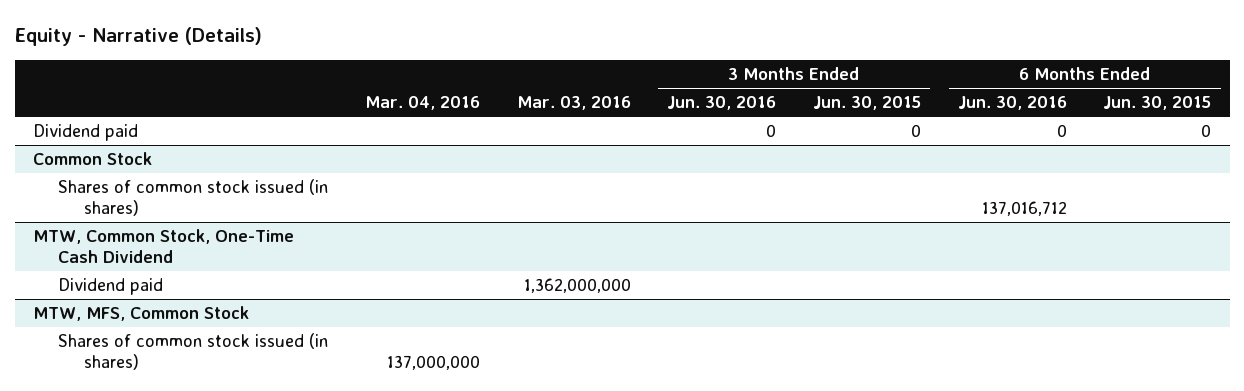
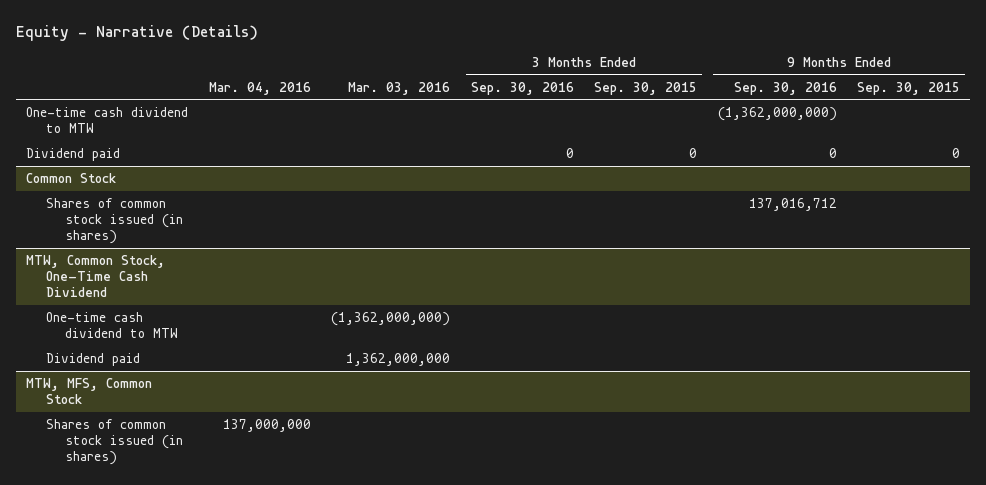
- | Mar. 04, 2016 | Mar. 03, 2016 | 3 Months Ended Jun. 30, 2016 | 3 Months Ended Jun. 30, 2015 | 6 Months Ended Jun. 30, 2016 | 6 Months Ended Jun. 30, 2015
+ | Mar. 04, 2016 | Mar. 03, 2016 | 3 Months Ended Sep. 30, 2016 | 3 Months Ended Sep. 30, 2015 | 9 Months Ended Sep. 30, 2016 | 9 Months Ended Sep. 30, 2015
+ One-time cash dividend to MTW | | | | | (1,362,000,000) |
@ MTW, Common Stock, One-Time Cash Dividend
+ One-time cash dividend to MTW | | (1,362,000,000) | | | |

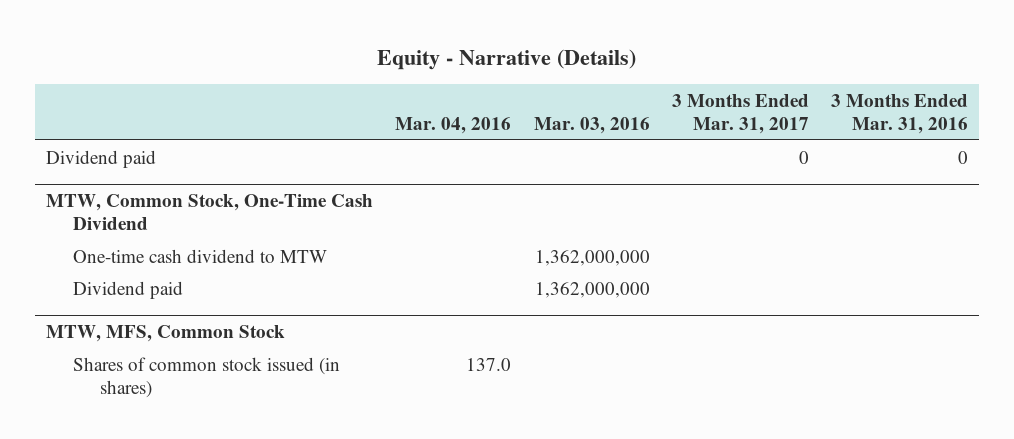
- | Mar. 04, 2016 | Mar. 03, 2016 | 3 Months Ended Sep. 30, 2016 | 3 Months Ended Sep. 30, 2015 | 9 Months Ended Sep. 30, 2016 | 9 Months Ended Sep. 30, 2015
+ | Mar. 04, 2016 | Mar. 03, 2016 | 3 Months Ended Mar. 31, 2017 | 3 Months Ended Mar. 31, 2016
- One-time cash dividend to MTW | | | | | (1,362,000,000) |
- Common Stock
- Shares of common stock issued (in shares) | | | | | 137,016,712 |
@ MTW, Common Stock, One-Time Cash Dividend
- One-time cash dividend to MTW | | (1,362,000,000) | | | |
+ One-time cash dividend to MTW | | 1,362,000,000 | |
@ MTW, MFS, Common Stock
- Shares of common stock issued (in shares) | 137,000,000 | | | | |
+ Shares of common stock issued (in shares) | 137.0 | | |

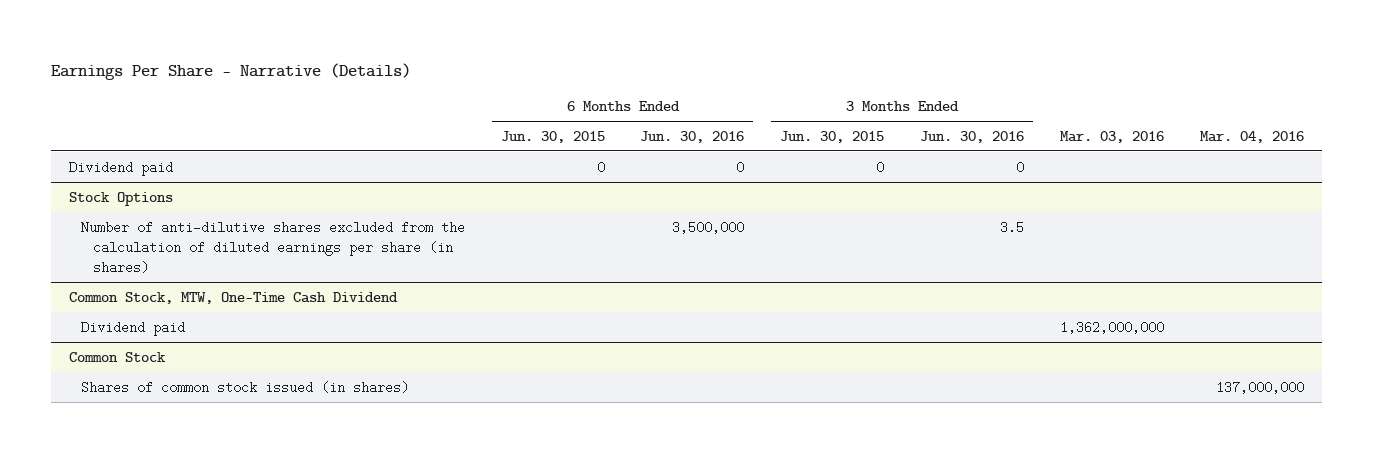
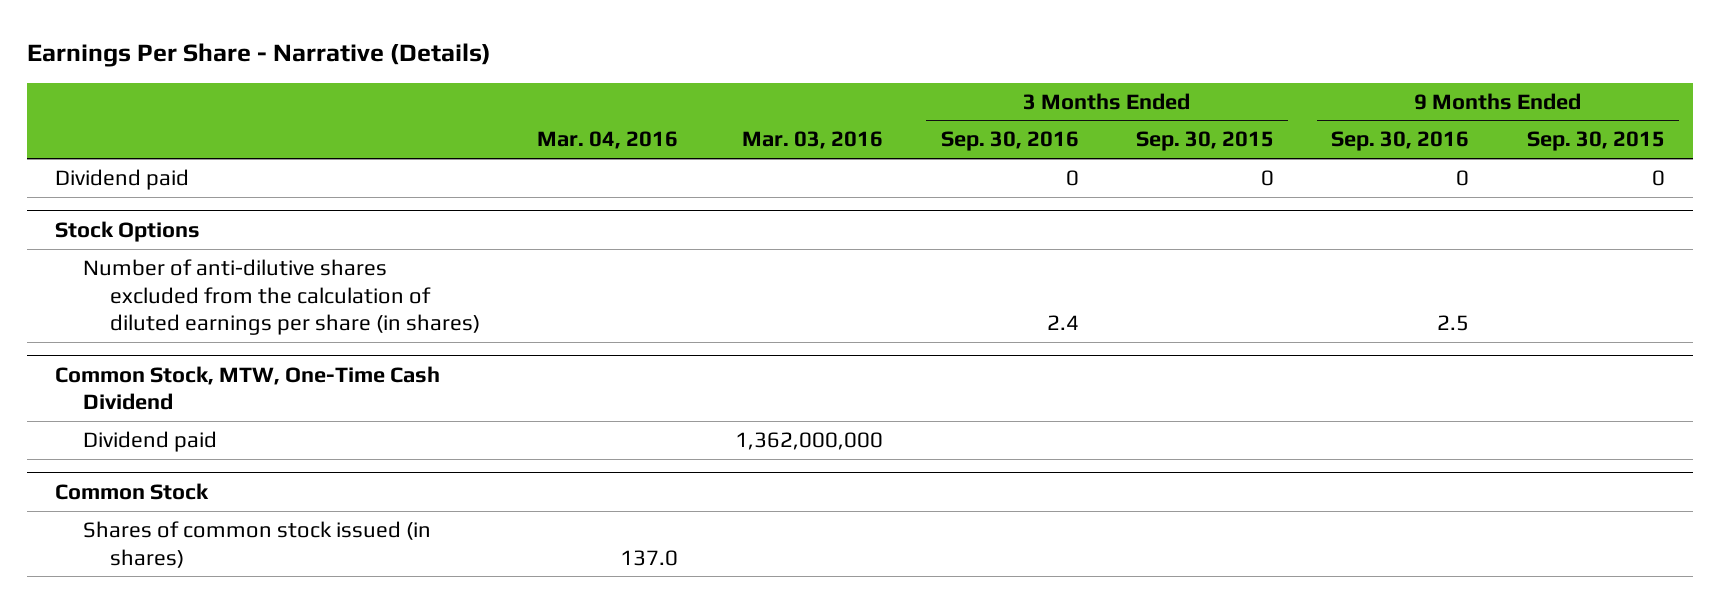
- | 6 Months Ended Jun. 30, 2015 | 6 Months Ended Jun. 30, 2016 | 3 Months Ended Jun. 30, 2015 | 3 Months Ended Jun. 30, 2016 | Mar. 03, 2016 | Mar. 04, 2016
+ | Mar. 04, 2016 | Mar. 03, 2016 | 3 Months Ended Sep. 30, 2016 | 3 Months Ended Sep. 30, 2015 | 9 Months Ended Sep. 30, 2016 | 9 Months Ended Sep. 30, 2015
@ Common Stock
- Shares of common stock issued (in shares) | | | | | | 137,000,000
+ Shares of common stock issued (in shares) | 137.0 | | | | |

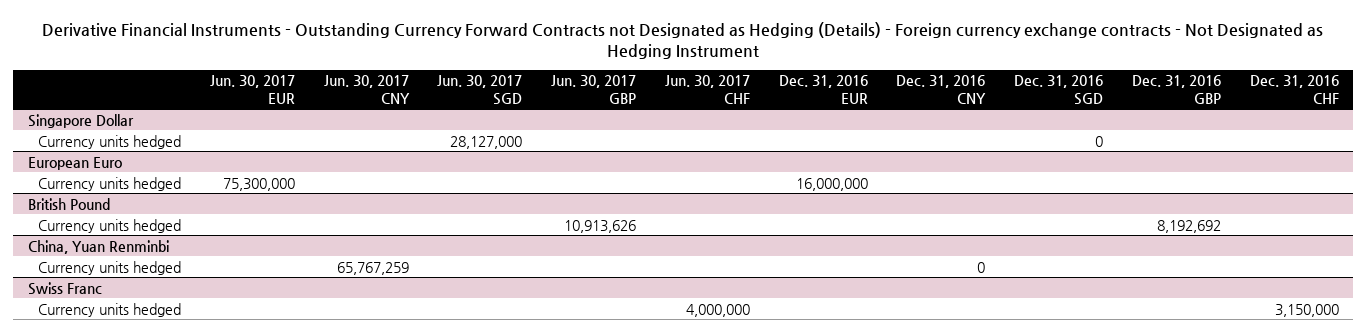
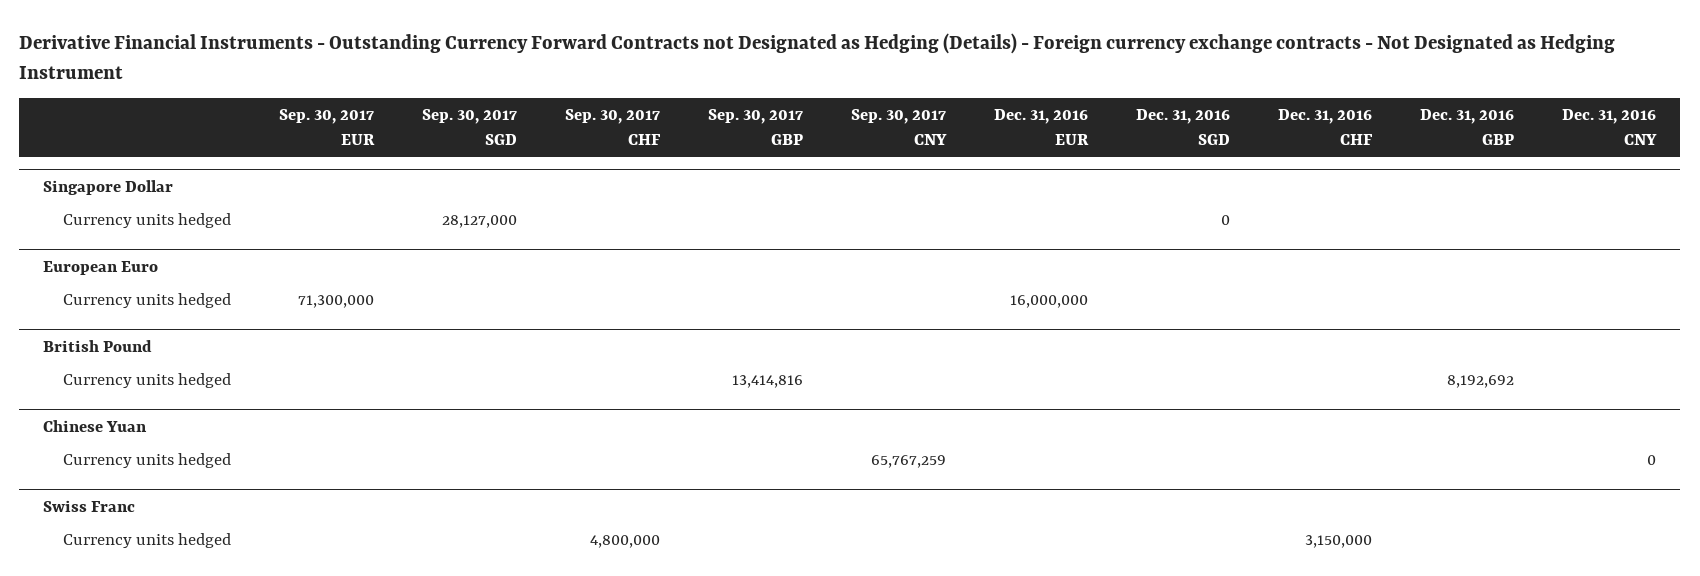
- | Jun. 30, 2017 EUR | Jun. 30, 2017 CNY | Jun. 30, 2017 SGD | Jun. 30, 2017 GBP | Jun. 30, 2017 CHF | Dec. 31, 2016 EUR | Dec. 31, 2016 CNY | Dec. 31, 2016 SGD | Dec. 31, 2016 GBP | Dec. 31, 2016 CHF
+ | Sep. 30, 2017 EUR | Sep. 30, 2017 SGD | Sep. 30, 2017 CHF | Sep. 30, 2017 GBP | Sep. 30, 2017 CNY | Dec. 31, 2016 EUR | Dec. 31, 2016 SGD | Dec. 31, 2016 CHF | Dec. 31, 2016 GBP | Dec. 31, 2016 CNY
- China, Yuan Renminbi
+ Chinese Yuan

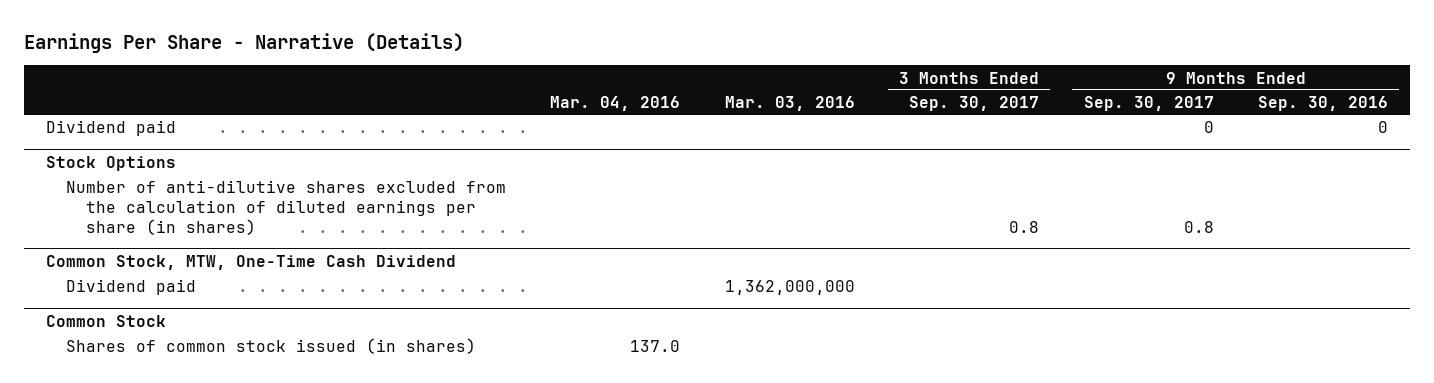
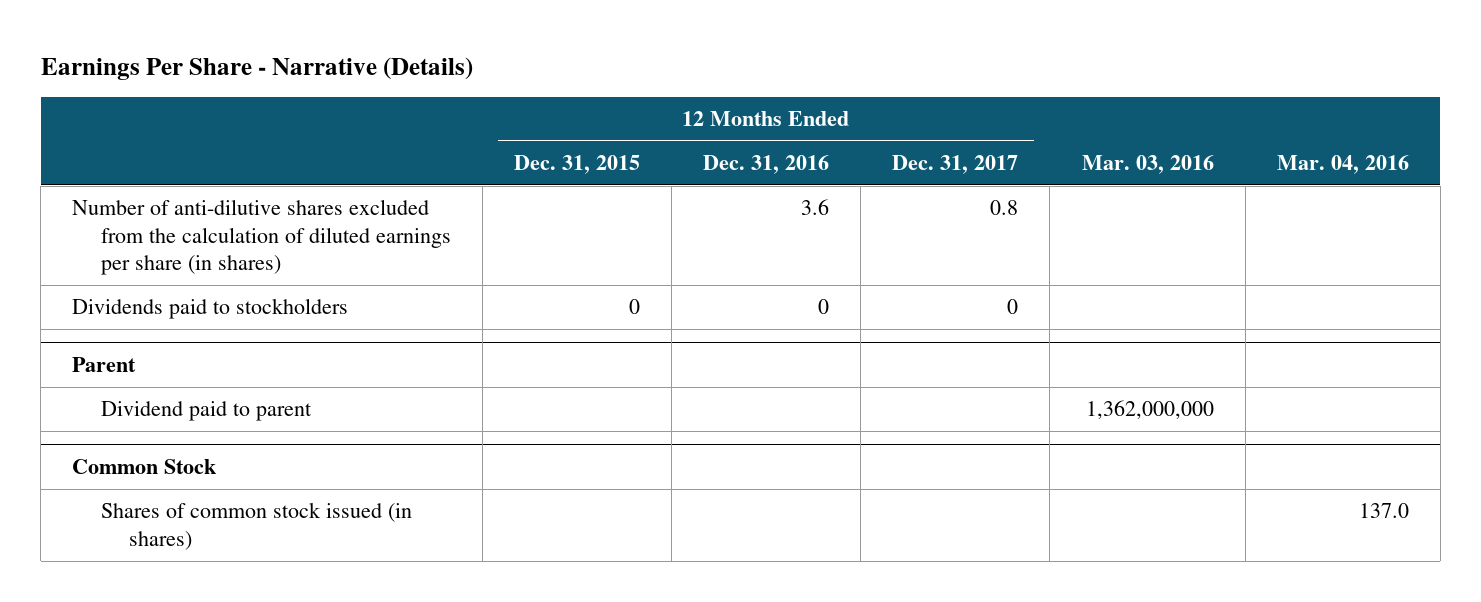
- | Mar. 04, 2016 | Mar. 03, 2016 | 3 Months Ended Sep. 30, 2017 | 9 Months Ended Sep. 30, 2017 | 9 Months Ended Sep. 30, 2016
+ | 12 Months Ended Dec. 31, 2015 | 12 Months Ended Dec. 31, 2016 | 12 Months Ended Dec. 31, 2017 | Mar. 03, 2016 | Mar. 04, 2016
- Dividend paid | | | | 0 | 0
- Stock Options
- Number of anti-dilutive shares excluded from the calculation of diluted earnings per share (in shares) | | | 0.8 | 0.8 |
- Common Stock, MTW, One-Time Cash Dividend
- Dividend paid | | 1,362,000,000 | | |
+ Number of anti-dilutive shares excluded from the calculation of diluted earnings per share (in shares) | | 3.6 | 0.8 | |
+ Dividends paid to stockholders | 0 | 0 | 0 | |
+ Parent
+ Dividend paid to parent | | | | 1,362,000,000 |

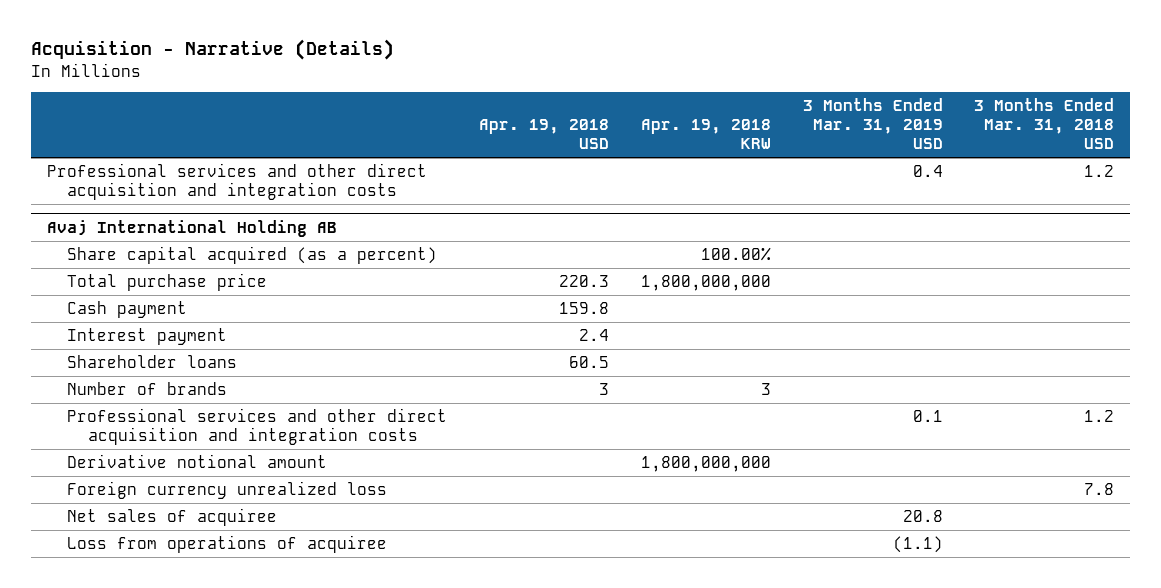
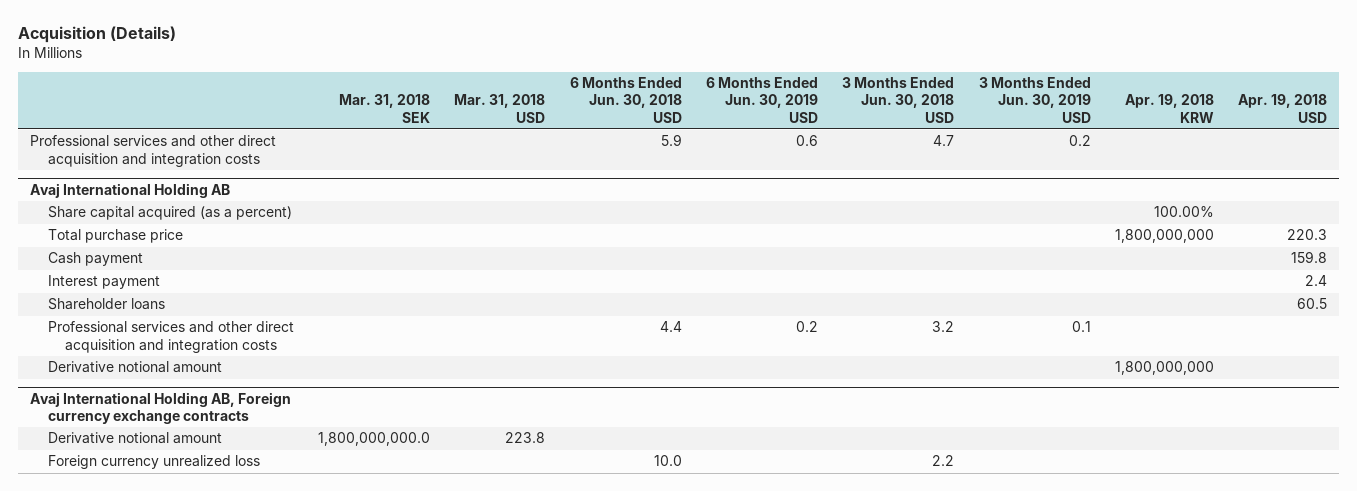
- Acquisition - Narrative (Details)
+ Acquisition (Details)
- | Apr. 19, 2018 USD | Apr. 19, 2018 KRW | 3 Months Ended Mar. 31, 2019 USD | 3 Months Ended Mar. 31, 2018 USD
+ | Mar. 31, 2018 SEK | Mar. 31, 2018 USD | 6 Months Ended Jun. 30, 2018 USD | 6 Months Ended Jun. 30, 2019 USD | 3 Months Ended Jun. 30, 2018 USD | 3 Months Ended Jun. 30, 2019 USD | Apr. 19, 2018 KRW | Apr. 19, 2018 USD
@ Avaj International Holding AB
- Number of brands | 3 | 3 | |
- Foreign currency unrealized loss | | | | 7.8
- Net sales of acquiree | | | 20.8 |
- Loss from operations of acquiree | | | (1.1) |
+ Avaj International Holding AB, Foreign currency exchange contracts
+ Derivative notional amount | 1,800,000,000.0 | 223.8 | | | | | |
+ Foreign currency unrealized loss | | | 10.0 | | 2.2 | | |

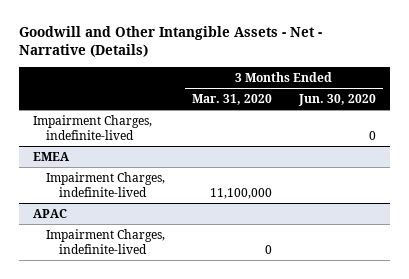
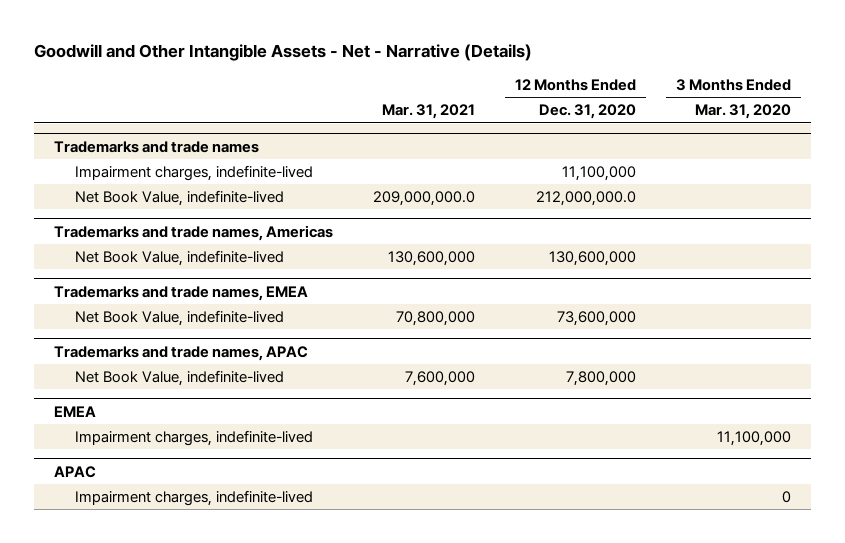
- | 3 Months Ended Mar. 31, 2020 | 3 Months Ended Jun. 30, 2020
+ | Mar. 31, 2021 | 12 Months Ended Dec. 31, 2020 | 3 Months Ended Mar. 31, 2020
- Impairment Charges, indefinite-lived | | 0
+ Trademarks and trade names
+ Impairment charges, indefinite-lived | | 11,100,000 |
+ Net Book Value, indefinite-lived | 209,000,000.0 | 212,000,000.0 |
+ Trademarks and trade names, Americas
+ Net Book Value, indefinite-lived | 130,600,000 | 130,600,000 |
+ Trademarks and trade names, EMEA
+ Net Book Value, indefinite-lived | 70,800,000 | 73,600,000 |
+ Trademarks and trade names, APAC
+ Net Book Value, indefinite-lived | 7,600,000 | 7,800,000 |
@ EMEA
- Impairment Charges, indefinite-lived | 11,100,000 |
+ Impairment charges, indefinite-lived | | | 11,100,000
@ APAC
- Impairment Charges, indefinite-lived | 0 |
+ Impairment charges, indefinite-lived | | | 0

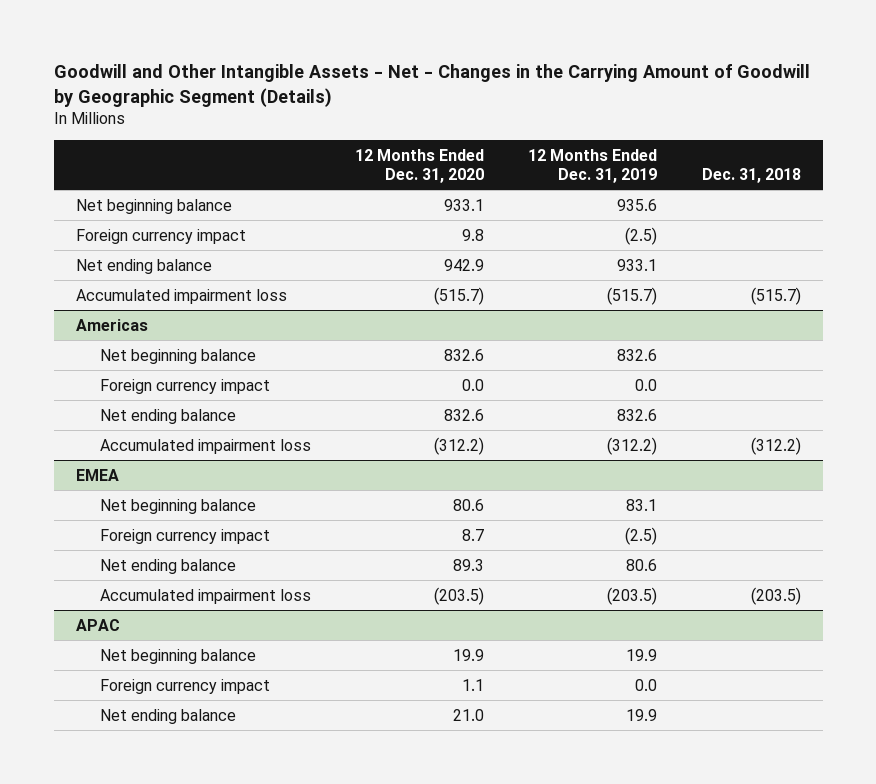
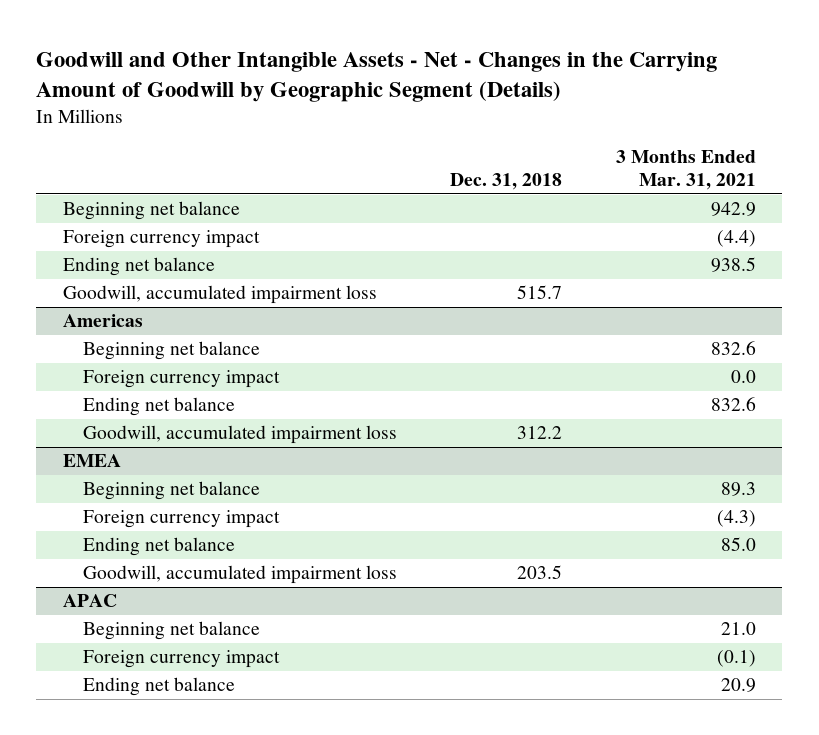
- | 12 Months Ended Dec. 31, 2020 | 12 Months Ended Dec. 31, 2019 | Dec. 31, 2018
+ | Dec. 31, 2018 | 3 Months Ended Mar. 31, 2021
- Net beginning balance | 933.1 | 935.6 |
+ Beginning net balance | | 942.9
- Net ending balance | 942.9 | 933.1 |
- Accumulated impairment loss | (515.7) | (515.7) | (515.7)
+ Ending net balance | | 938.5
+ Goodwill, accumulated impairment loss | 515.7 |
@ Americas
- Net beginning balance | 832.6 | 832.6 |
+ Beginning net balance | | 832.6
- Net ending balance | 832.6 | 832.6 |
- Accumulated impairment loss | (312.2) | (312.2) | (312.2)
+ Ending net balance | | 832.6
+ Goodwill, accumulated impairment loss | 312.2 |
@ EMEA
- Net beginning balance | 80.6 | 83.1 |
+ Beginning net balance | | 89.3
- Net ending balance | 89.3 | 80.6 |
- Accumulated impairment loss | (203.5) | (203.5) | (203.5)
+ Ending net balance | | 85.0
+ Goodwill, accumulated impairment loss | 203.5 |
@ APAC
- Net beginning balance | 19.9 | 19.9 |
+ Beginning net balance | | 21.0
- Net ending balance | 21.0 | 19.9 |
+ Ending net balance | | 20.9

